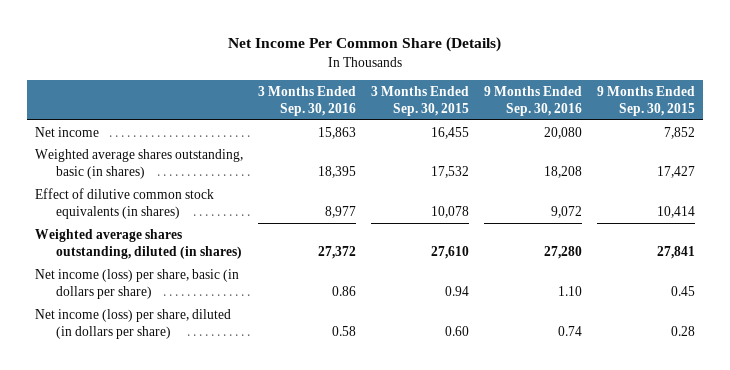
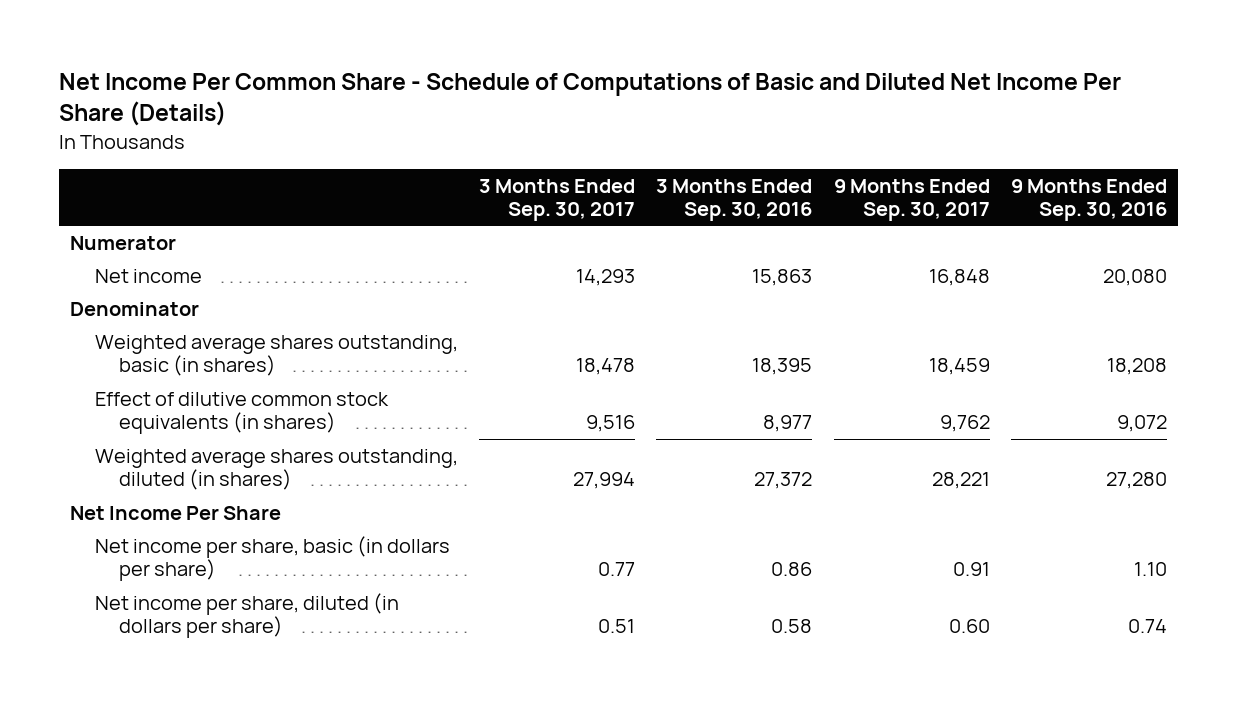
- Net Income Per Common Share (Details)
+ Net Income Per Common Share - Schedule of Computations of Basic and Diluted Net Income Per Share (Details)
- | 3 Months Ended Sep. 30, 2016 | 3 Months Ended Sep. 30, 2015 | 9 Months Ended Sep. 30, 2016 | 9 Months Ended Sep. 30, 2015
+ | 3 Months Ended Sep. 30, 2017 | 3 Months Ended Sep. 30, 2016 | 9 Months Ended Sep. 30, 2017 | 9 Months Ended Sep. 30, 2016
+ Numerator
+ Denominator
- Net income (loss) per share, basic (in dollars per share) | 0.86 | 0.94 | 1.10 | 0.45
- Net income (loss) per share, diluted (in dollars per share) | 0.58 | 0.60 | 0.74 | 0.28
+ Net Income Per Share
+ Net income per share, basic (in dollars per share) | 0.77 | 0.86 | 0.91 | 1.10
+ Net income per share, diluted (in dollars per share) | 0.51 | 0.58 | 0.60 | 0.74

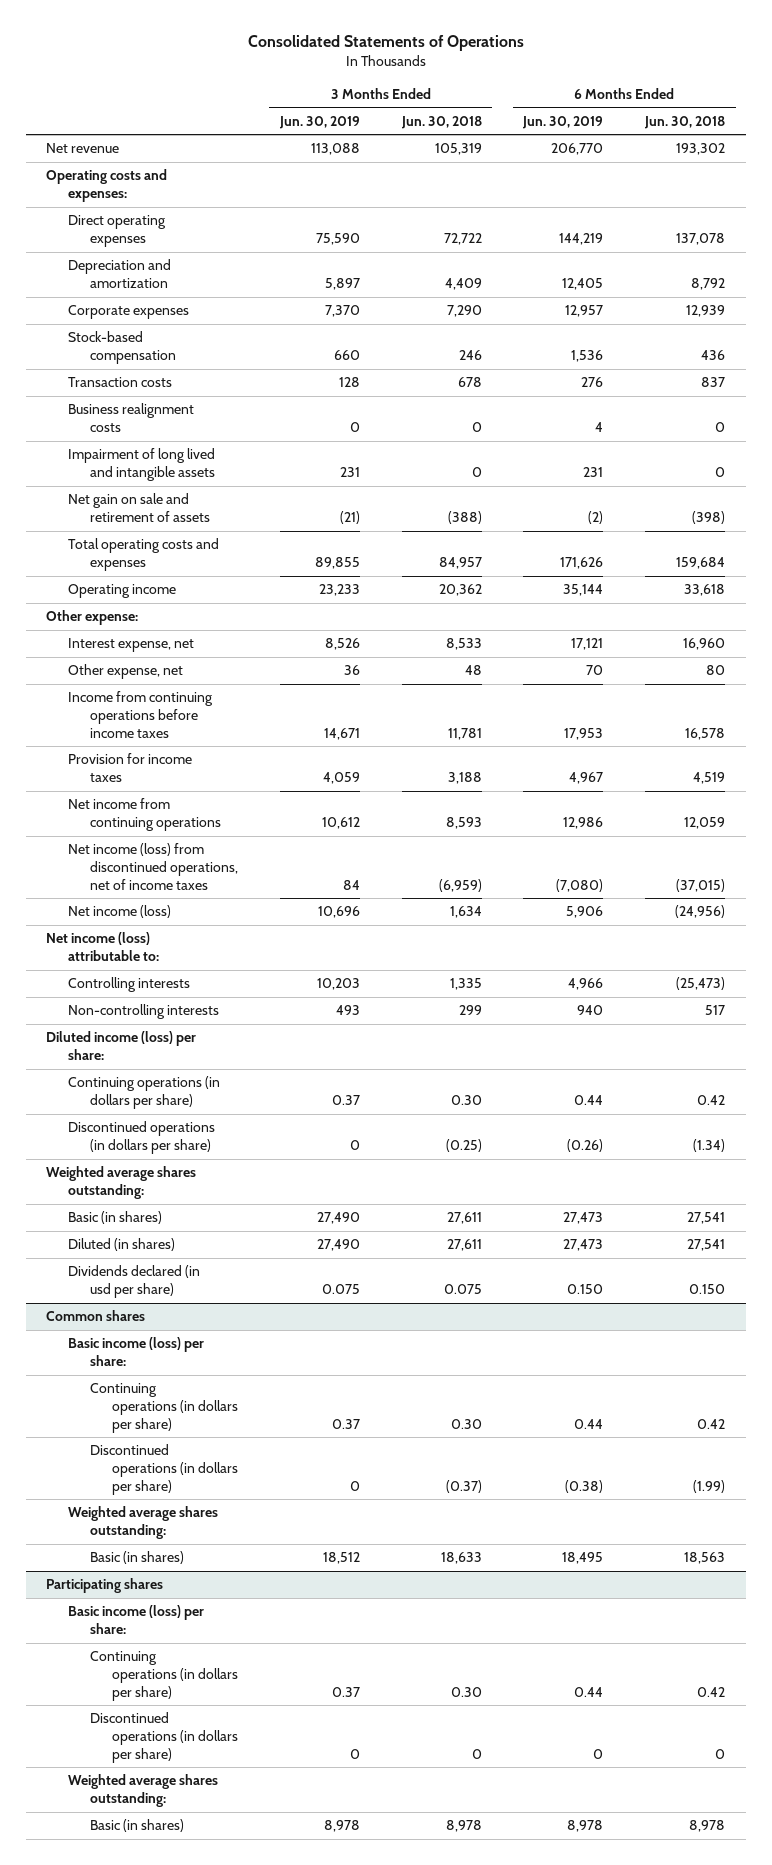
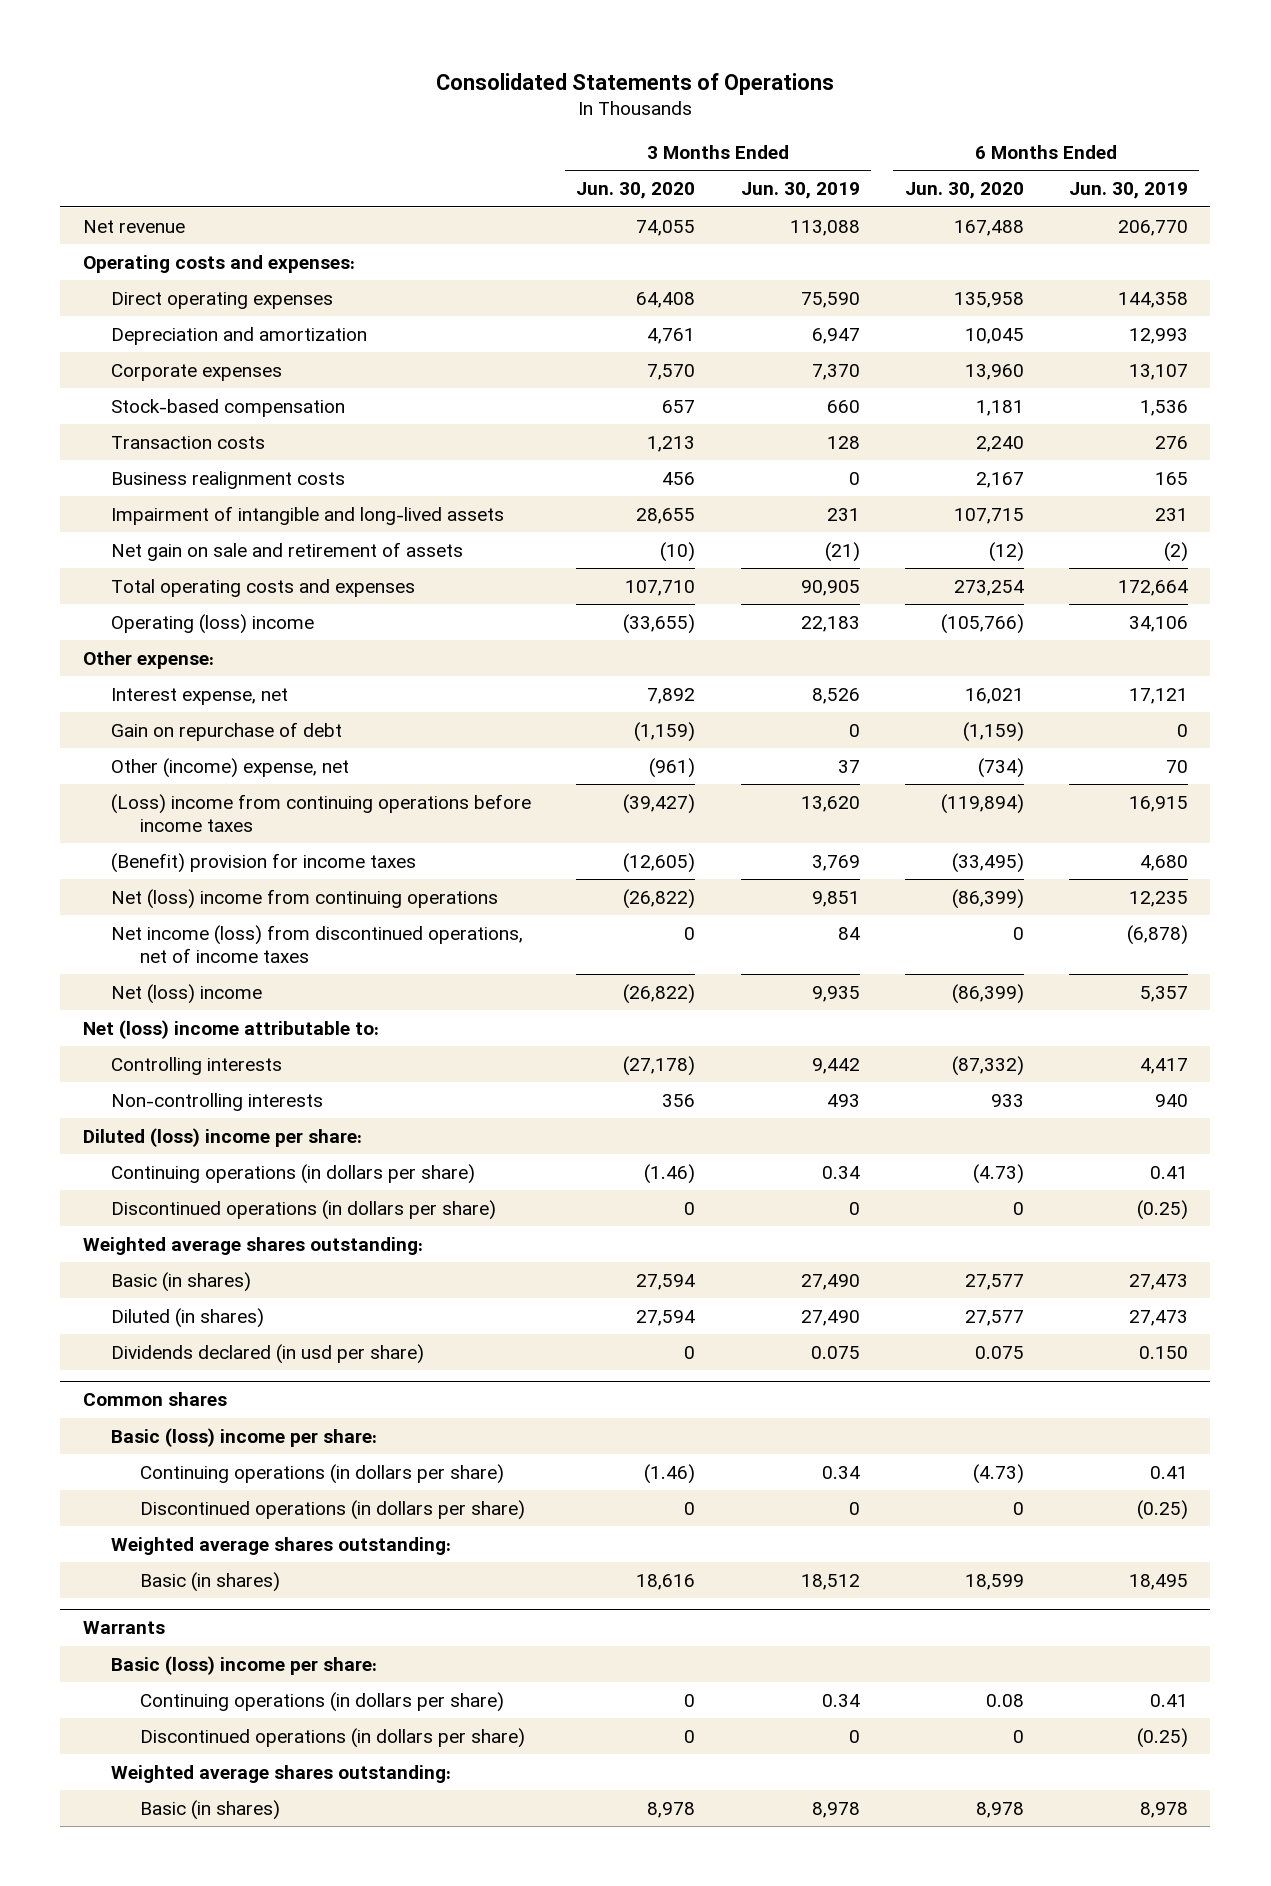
- | 3 Months Ended Jun. 30, 2019 | 3 Months Ended Jun. 30, 2018 | 6 Months Ended Jun. 30, 2019 | 6 Months Ended Jun. 30, 2018
+ | 3 Months Ended Jun. 30, 2020 | 3 Months Ended Jun. 30, 2019 | 6 Months Ended Jun. 30, 2020 | 6 Months Ended Jun. 30, 2019
- Direct operating expenses | 75,590 | 72,722 | 144,219 | 137,078
- Depreciation and amortization | 5,897 | 4,409 | 12,405 | 8,792
- Corporate expenses | 7,370 | 7,290 | 12,957 | 12,939
+ Direct operating expenses | 64,408 | 75,590 | 135,958 | 144,358
+ Depreciation and amortization | 4,761 | 6,947 | 10,045 | 12,993
+ Corporate expenses | 7,570 | 7,370 | 13,960 | 13,107
- Business realignment costs | 0 | 0 | 4 | 0
- Impairment of long lived and intangible assets | 231 | 0 | 231 | 0
+ Business realignment costs | 456 | 0 | 2,167 | 165
+ Impairment of intangible and long-lived assets | 28,655 | 231 | 107,715 | 231
- Total operating costs and expenses | 89,855 | 84,957 | 171,626 | 159,684
- Operating income | 23,233 | 20,362 | 35,144 | 33,618
+ Total operating costs and expenses | 107,710 | 90,905 | 273,254 | 172,664
+ Operating (loss) income | (33,655) | 22,183 | (105,766) | 34,106
- Other expense, net | 36 | 48 | 70 | 80
- Income from continuing operations before income taxes | 14,671 | 11,781 | 17,953 | 16,578
- Provision for income taxes | 4,059 | 3,188 | 4,967 | 4,519
- Net income from continuing operations | 10,612 | 8,593 | 12,986 | 12,059
- Net income (loss) from discontinued operations, net of income taxes | 84 | (6,959) | (7,080) | (37,015)
- Net income (loss) | 10,696 | 1,634 | 5,906 | (24,956)
- Net income (loss) attributable to:
- Controlling interests | 10,203 | 1,335 | 4,966 | (25,473)
+ Gain on repurchase of debt | (1,159) | 0 | (1,159) | 0
+ Other (income) expense, net | (961) | 37 | (734) | 70
+ (Loss) income from continuing operations before income taxes | (39,427) | 13,620 | (119,894) | 16,915
+ (Benefit) provision for income taxes | (12,605) | 3,769 | (33,495) | 4,680
+ Net (loss) income from continuing operations | (26,822) | 9,851 | (86,399) | 12,235
+ Net income (loss) from discontinued operations, net of income taxes | 0 | 84 | 0 | (6,878)
+ Net (loss) income | (26,822) | 9,935 | (86,399) | 5,357
+ Net (loss) income attributable to:
+ Controlling interests | (27,178) | 9,442 | (87,332) | 4,417
- Diluted income (loss) per share:
- Continuing operations (in dollars per share) | 0.37 | 0.30 | 0.44 | 0.42
- Discontinued operations (in dollars per share) | 0 | (0.25) | (0.26) | (1.34)
+ Diluted (loss) income per share:
+ Continuing operations (in dollars per share) | (1.46) | 0.34 | (4.73) | 0.41
+ Discontinued operations (in dollars per share) | 0 | 0 | 0 | (0.25)
@ Common shares
- Basic income (loss) per share:
- Continuing operations (in dollars per share) | 0.37 | 0.30 | 0.44 | 0.42
- Discontinued operations (in dollars per share) | 0 | (0.37) | (0.38) | (1.99)
+ Basic (loss) income per share:
+ Continuing operations (in dollars per share) | (1.46) | 0.34 | (4.73) | 0.41
+ Discontinued operations (in dollars per share) | 0 | 0 | 0 | (0.25)
- Participating shares
- Basic income (loss) per share:
- Continuing operations (in dollars per share) | 0.37 | 0.30 | 0.44 | 0.42
- Discontinued operations (in dollars per share) | 0 | 0 | 0 | 0
+ Warrants
+ Basic (loss) income per share:
+ Continuing operations (in dollars per share) | 0 | 0.34 | 0.08 | 0.41
+ Discontinued operations (in dollars per share) | 0 | 0 | 0 | (0.25)

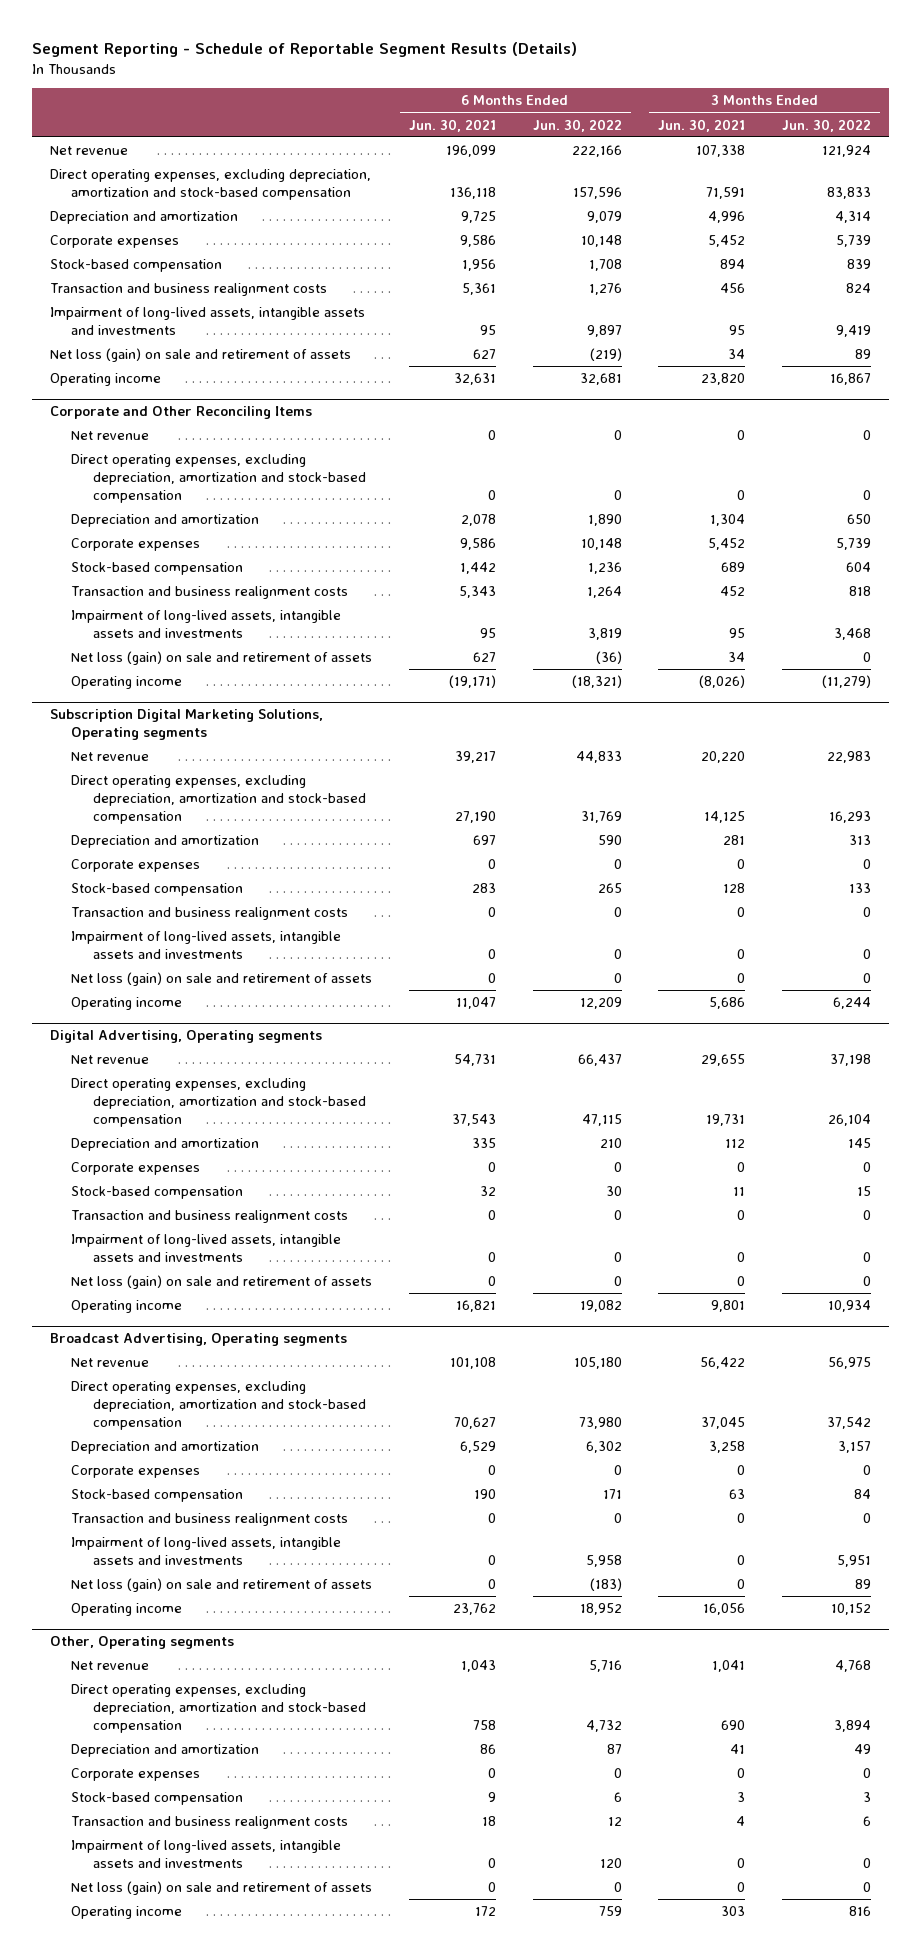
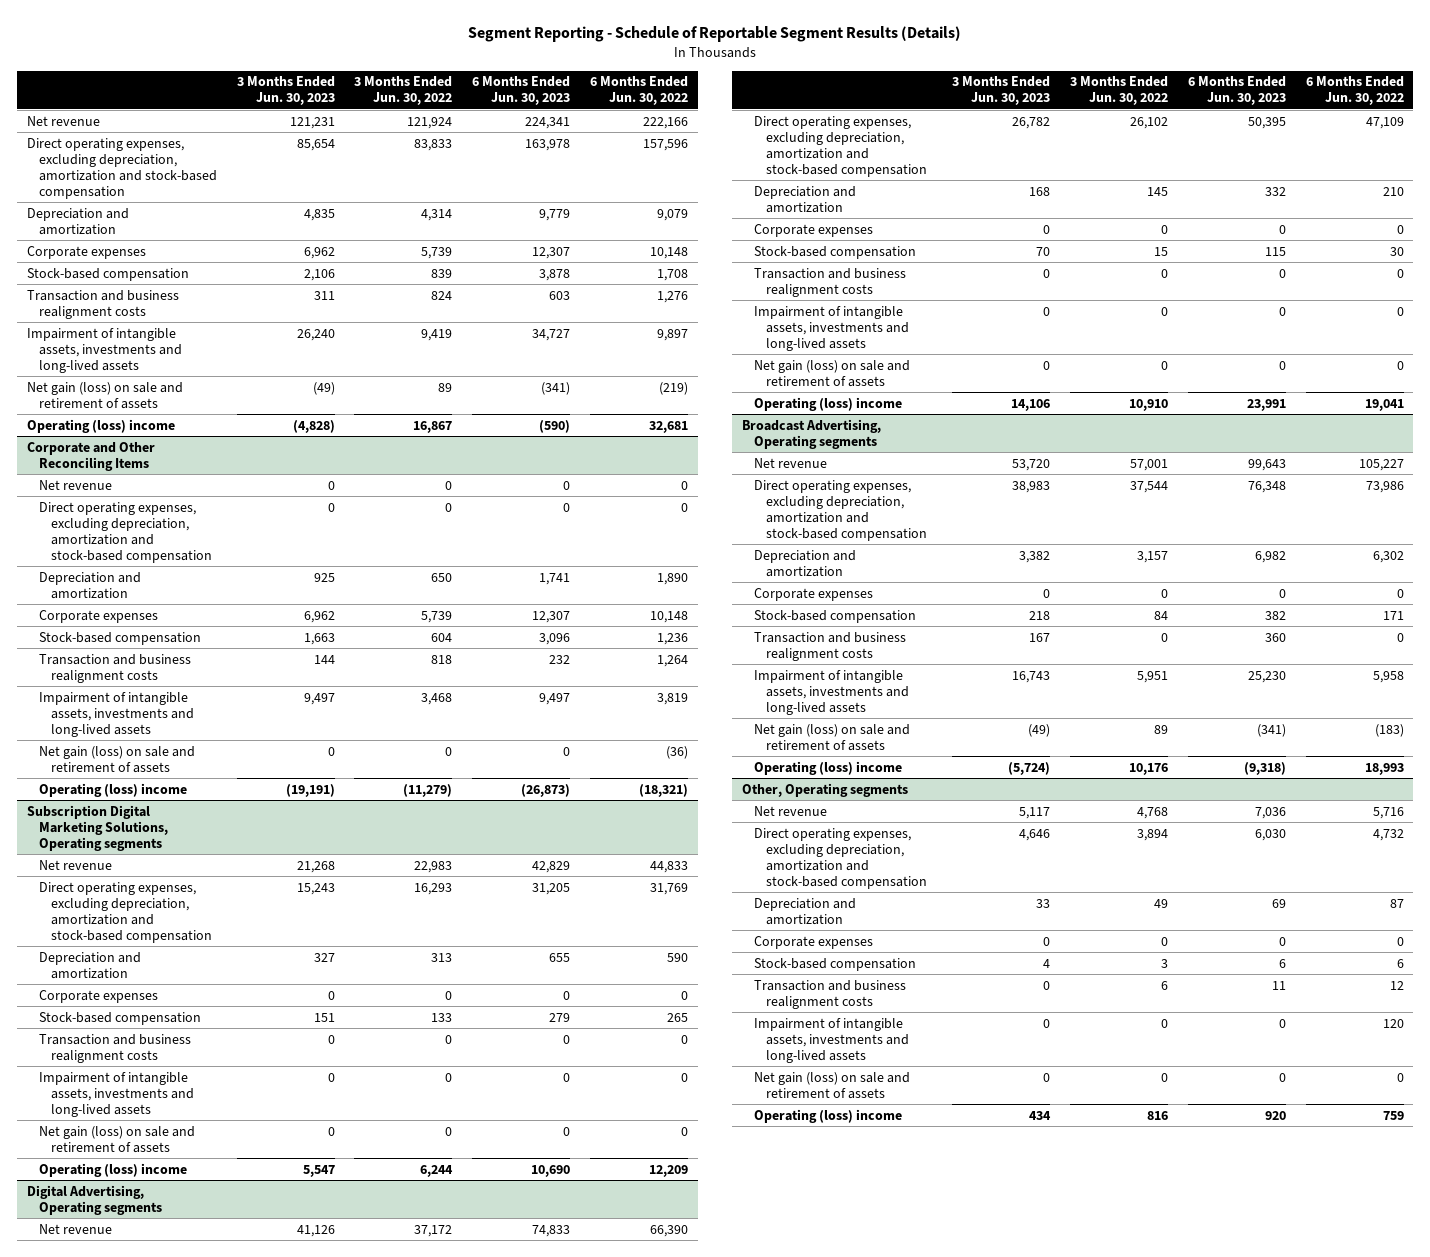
- | 6 Months Ended Jun. 30, 2021 | 6 Months Ended Jun. 30, 2022 | 3 Months Ended Jun. 30, 2021 | 3 Months Ended Jun. 30, 2022
+ | 3 Months Ended Jun. 30, 2023 | 3 Months Ended Jun. 30, 2022 | 6 Months Ended Jun. 30, 2023 | 6 Months Ended Jun. 30, 2022
- Impairment of long-lived assets, intangible assets and investments | 95 | 9,897 | 95 | 9,419
- Net loss (gain) on sale and retirement of assets | 627 | (219) | 34 | 89
- Operating income | 32,631 | 32,681 | 23,820 | 16,867
+ Impairment of intangible assets, investments and long-lived assets | 26,240 | 9,419 | 34,727 | 9,897
+ Net gain (loss) on sale and retirement of assets | (49) | 89 | (341) | (219)
+ Operating (loss) income | (4,828) | 16,867 | (590) | 32,681
@ Corporate and Other Reconciling Items
- Impairment of long-lived assets, intangible assets and investments | 95 | 3,819 | 95 | 3,468
- Net loss (gain) on sale and retirement of assets | 627 | (36) | 34 | 0
- Operating income | (19,171) | (18,321) | (8,026) | (11,279)
+ Impairment of intangible assets, investments and long-lived assets | 9,497 | 3,468 | 9,497 | 3,819
+ Net gain (loss) on sale and retirement of assets | 0 | 0 | 0 | (36)
+ Operating (loss) income | (19,191) | (11,279) | (26,873) | (18,321)
@ Subscription Digital Marketing Solutions, Operating segments
- Impairment of long-lived assets, intangible assets and investments | 0 | 0 | 0 | 0
- Net loss (gain) on sale and retirement of assets | 0 | 0 | 0 | 0
- Operating income | 11,047 | 12,209 | 5,686 | 6,244
+ Impairment of intangible assets, investments and long-lived assets | 0 | 0 | 0 | 0
+ Net gain (loss) on sale and retirement of assets | 0 | 0 | 0 | 0
+ Operating (loss) income | 5,547 | 6,244 | 10,690 | 12,209
@ Digital Advertising, Operating segments
- Net revenue | 54,731 | 66,437 | 29,655 | 37,198
- Direct operating expenses, excluding depreciation, amortization and stock-based compensation | 37,543 | 47,115 | 19,731 | 26,104
+ Net revenue | 41,126 | 37,172 | 74,833 | 66,390
+ Direct operating expenses, excluding depreciation, amortization and stock-based compensation | 26,782 | 26,102 | 50,395 | 47,109
- Impairment of long-lived assets, intangible assets and investments | 0 | 0 | 0 | 0
- Net loss (gain) on sale and retirement of assets | 0 | 0 | 0 | 0
- Operating income | 16,821 | 19,082 | 9,801 | 10,934
+ Impairment of intangible assets, investments and long-lived assets | 0 | 0 | 0 | 0
+ Net gain (loss) on sale and retirement of assets | 0 | 0 | 0 | 0
+ Operating (loss) income | 14,106 | 10,910 | 23,991 | 19,041
@ Broadcast Advertising, Operating segments
- Net revenue | 101,108 | 105,180 | 56,422 | 56,975
- Direct operating expenses, excluding depreciation, amortization and stock-based compensation | 70,627 | 73,980 | 37,045 | 37,542
+ Net revenue | 53,720 | 57,001 | 99,643 | 105,227
+ Direct operating expenses, excluding depreciation, amortization and stock-based compensation | 38,983 | 37,544 | 76,348 | 73,986
- Impairment of long-lived assets, intangible assets and investments | 0 | 5,958 | 0 | 5,951
- Net loss (gain) on sale and retirement of assets | 0 | (183) | 0 | 89
- Operating income | 23,762 | 18,952 | 16,056 | 10,152
+ Impairment of intangible assets, investments and long-lived assets | 16,743 | 5,951 | 25,230 | 5,958
+ Net gain (loss) on sale and retirement of assets | (49) | 89 | (341) | (183)
+ Operating (loss) income | (5,724) | 10,176 | (9,318) | 18,993
@ Other, Operating segments
- Impairment of long-lived assets, intangible assets and investments | 0 | 120 | 0 | 0
- Net loss (gain) on sale and retirement of assets | 0 | 0 | 0 | 0
- Operating income | 172 | 759 | 303 | 816
+ Impairment of intangible assets, investments and long-lived assets | 0 | 0 | 0 | 120
+ Net gain (loss) on sale and retirement of assets | 0 | 0 | 0 | 0
+ Operating (loss) income | 434 | 816 | 920 | 759

